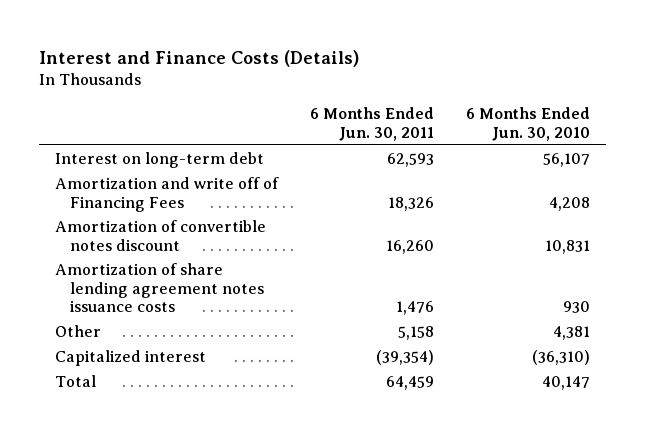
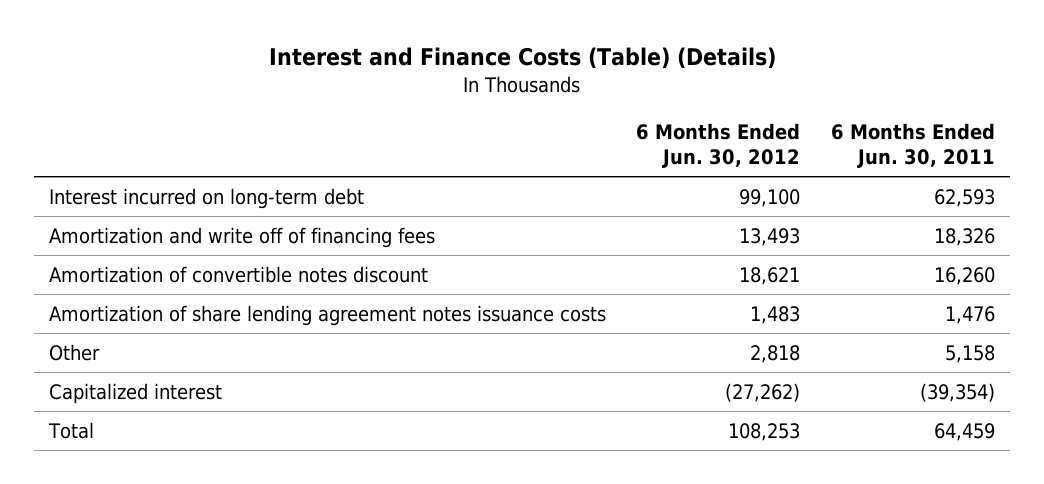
- Interest and Finance Costs (Details)
+ Interest and Finance Costs (Table) (Details)
- | 6 Months Ended Jun. 30, 2011 | 6 Months Ended Jun. 30, 2010
+ | 6 Months Ended Jun. 30, 2012 | 6 Months Ended Jun. 30, 2011
- Interest on long-term debt | 62,593 | 56,107
- Amortization and write off of Financing Fees | 18,326 | 4,208
+ Interest incurred on long-term debt | 99,100 | 62,593
+ Amortization and write off of financing fees | 13,493 | 18,326

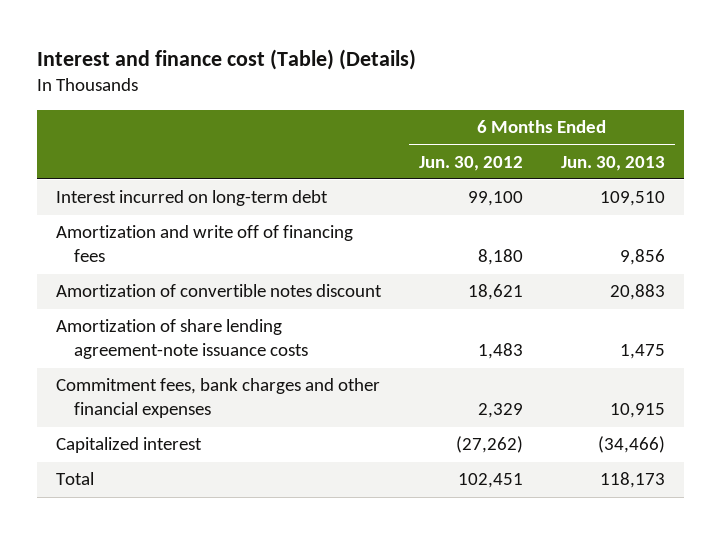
- Interest and Finance Costs (Table) (Details)
+ Interest and finance cost (Table) (Details)
- | 6 Months Ended Jun. 30, 2012 | 6 Months Ended Jun. 30, 2011
+ | 6 Months Ended Jun. 30, 2012 | 6 Months Ended Jun. 30, 2013
- Amortization and write off of financing fees | 13,493 | 18,326
+ Amortization and write off of financing fees | 8,180 | 9,856
- Amortization of share lending agreement notes issuance costs | 1,483 | 1,476
- Other | 2,818 | 5,158
+ Amortization of share lending agreement-note issuance costs | 1,483 | 1,475
+ Commitment fees, bank charges and other financial expenses | 2,329 | 10,915
- Total | 108,253 | 64,459
+ Total | 102,451 | 118,173

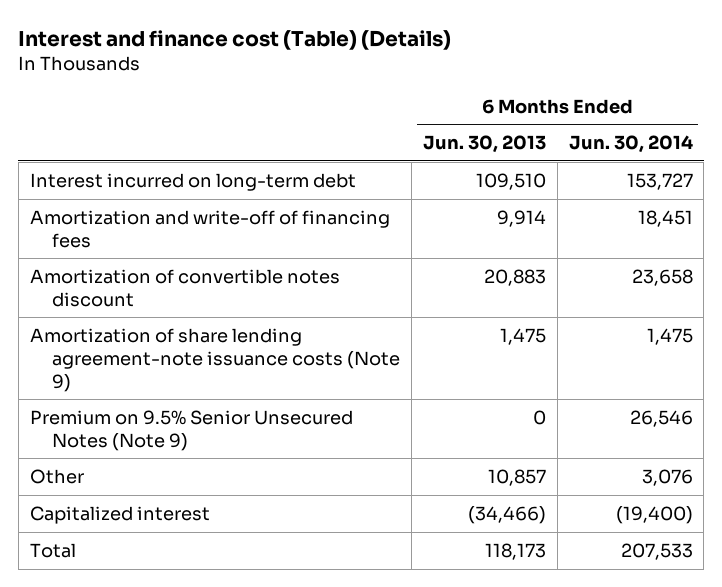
- | 6 Months Ended Jun. 30, 2012 | 6 Months Ended Jun. 30, 2013
+ | 6 Months Ended Jun. 30, 2013 | 6 Months Ended Jun. 30, 2014
- Amortization and write off of financing fees | 8,180 | 9,856
+ Amortization and write-off of financing fees | 9,914 | 18,451
- Amortization of share lending agreement-note issuance costs | 1,483 | 1,475
- Commitment fees, bank charges and other financial expenses | 2,329 | 10,915
+ Amortization of share lending agreement-note issuance costs (Note 9) | 1,475 | 1,475
+ Premium on 9.5% Senior Unsecured Notes (Note 9) | 0 | 26,546
+ Other | 10,857 | 3,076

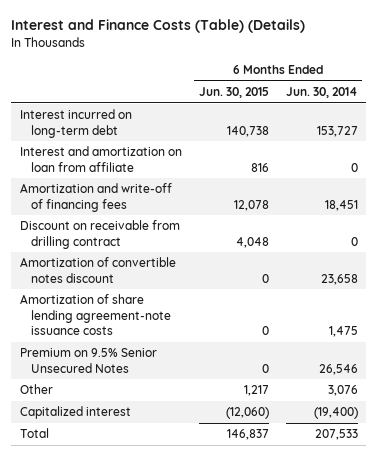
- Interest and finance cost (Table) (Details)
+ Interest and Finance Costs (Table) (Details)
- | 6 Months Ended Jun. 30, 2013 | 6 Months Ended Jun. 30, 2014
+ | 6 Months Ended Jun. 30, 2015 | 6 Months Ended Jun. 30, 2014
+ Interest and amortization on loan from affiliate | 816 | 0
+ Discount on receivable from drilling contract | 4,048 | 0
- Amortization of share lending agreement-note issuance costs (Note 9) | 1,475 | 1,475
- Premium on 9.5% Senior Unsecured Notes (Note 9) | 0 | 26,546
+ Amortization of share lending agreement-note issuance costs | 0 | 1,475
+ Premium on 9.5% Senior Unsecured Notes | 0 | 26,546

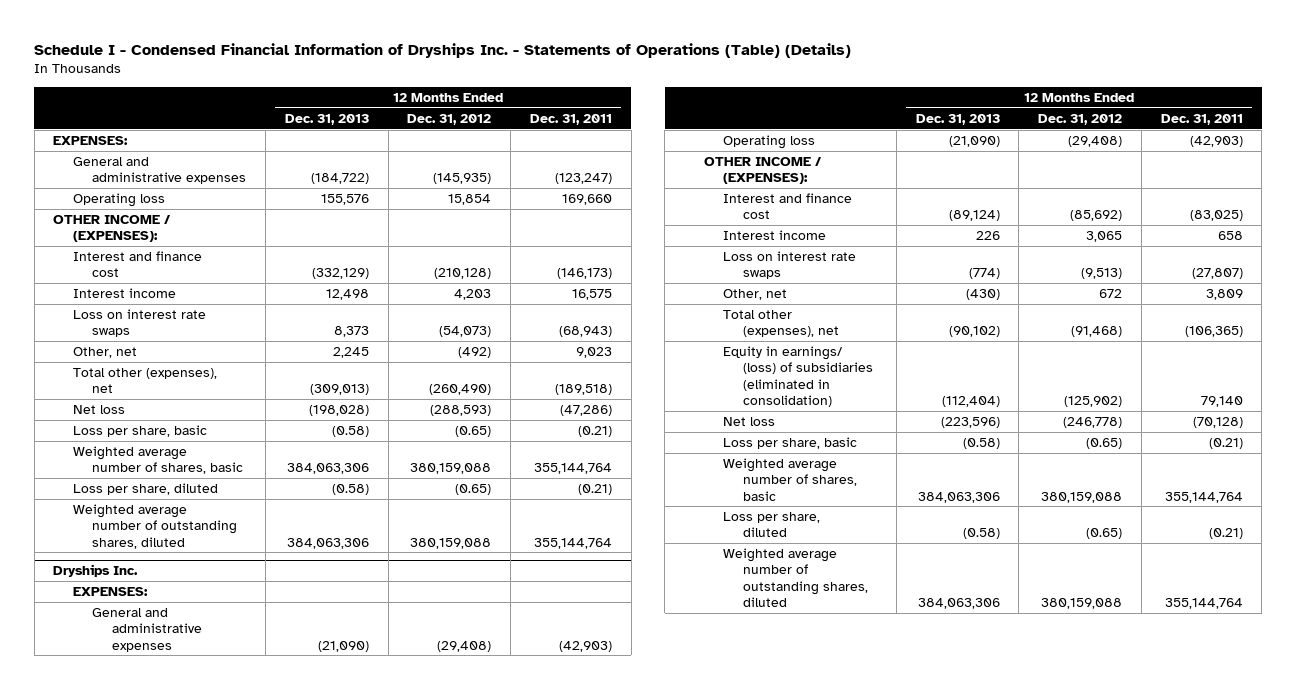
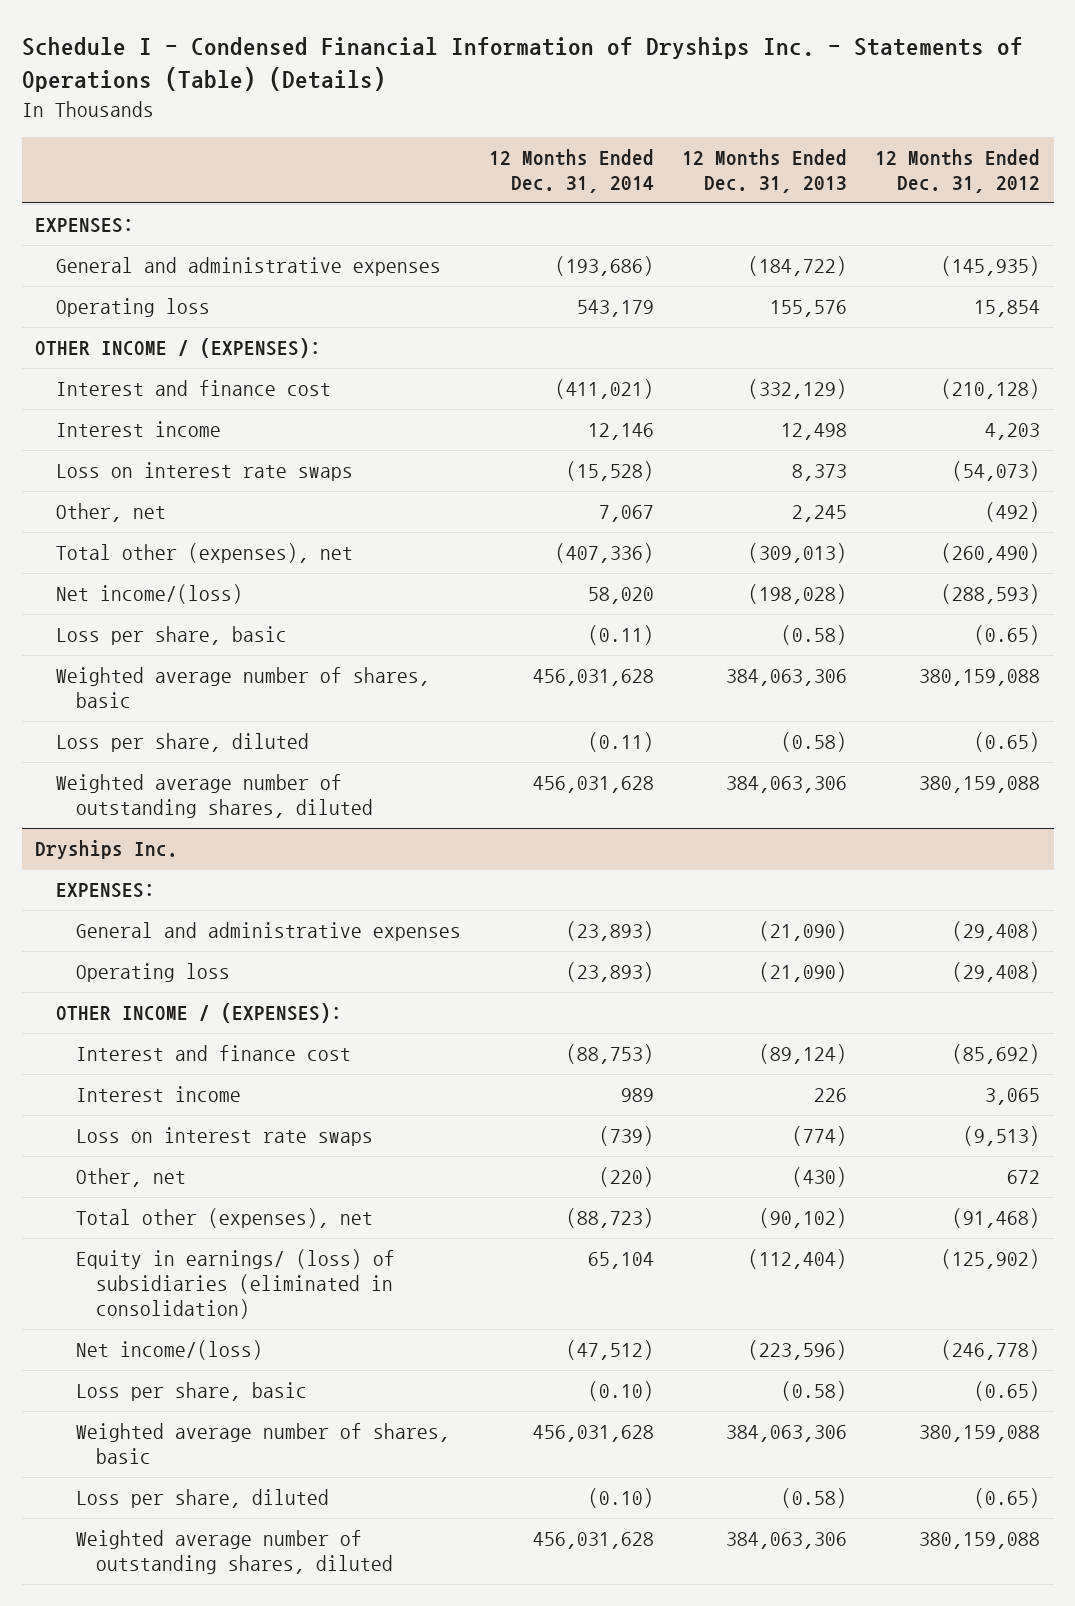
- | 12 Months Ended Dec. 31, 2013 | 12 Months Ended Dec. 31, 2012 | 12 Months Ended Dec. 31, 2011
+ | 12 Months Ended Dec. 31, 2014 | 12 Months Ended Dec. 31, 2013 | 12 Months Ended Dec. 31, 2012
- Net loss | (198,028) | (288,593) | (47,286)
+ Net income/(loss) | 58,020 | (198,028) | (288,593)
@ Dryships Inc.
- Net loss | (223,596) | (246,778) | (70,128)
+ Net income/(loss) | (47,512) | (223,596) | (246,778)

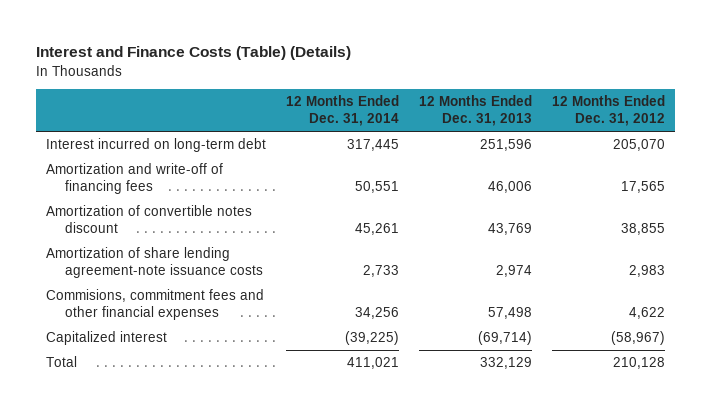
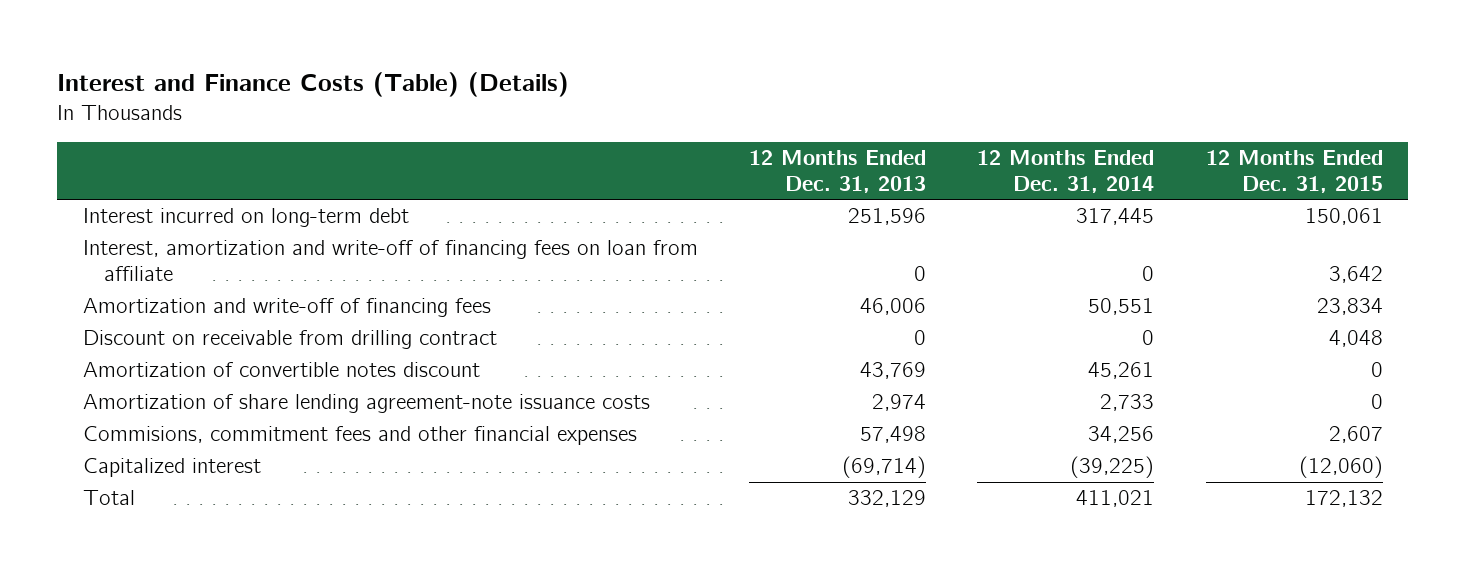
- | 12 Months Ended Dec. 31, 2014 | 12 Months Ended Dec. 31, 2013 | 12 Months Ended Dec. 31, 2012
+ | 12 Months Ended Dec. 31, 2013 | 12 Months Ended Dec. 31, 2014 | 12 Months Ended Dec. 31, 2015
+ Interest, amortization and write-off of financing fees on loan from affiliate | 0 | 0 | 3,642
+ Discount on receivable from drilling contract | 0 | 0 | 4,048

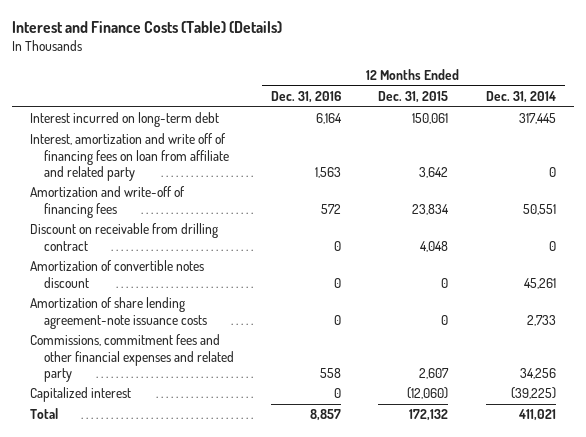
- | 12 Months Ended Dec. 31, 2013 | 12 Months Ended Dec. 31, 2014 | 12 Months Ended Dec. 31, 2015
+ | 12 Months Ended Dec. 31, 2016 | 12 Months Ended Dec. 31, 2015 | 12 Months Ended Dec. 31, 2014
- Interest, amortization and write-off of financing fees on loan from affiliate | 0 | 0 | 3,642
+ Interest, amortization and write off of financing fees on loan from affiliate and related party | 1,563 | 3,642 | 0
- Commisions, commitment fees and other financial expenses | 57,498 | 34,256 | 2,607
+ Commissions, commitment fees and other financial expenses and related party | 558 | 2,607 | 34,256

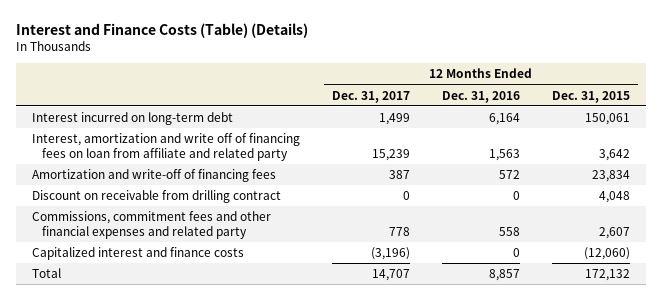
- | 12 Months Ended Dec. 31, 2016 | 12 Months Ended Dec. 31, 2015 | 12 Months Ended Dec. 31, 2014
+ | 12 Months Ended Dec. 31, 2017 | 12 Months Ended Dec. 31, 2016 | 12 Months Ended Dec. 31, 2015
- Amortization of convertible notes discount | 0 | 0 | 45,261
- Amortization of share lending agreement-note issuance costs | 0 | 0 | 2,733
- Capitalized interest | 0 | (12,060) | (39,225)
+ Capitalized interest and finance costs | (3,196) | 0 | (12,060)

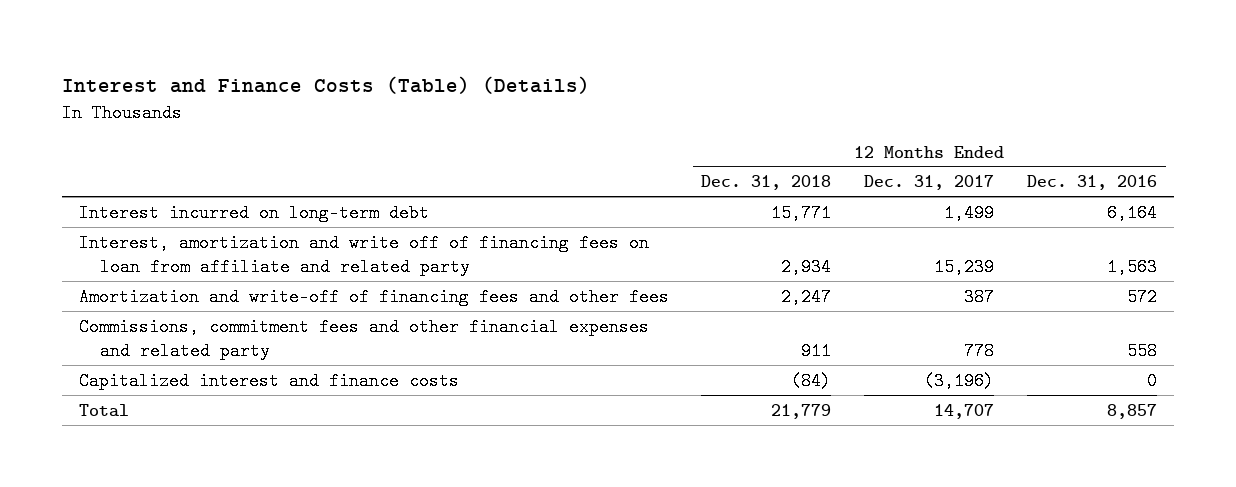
- | 12 Months Ended Dec. 31, 2017 | 12 Months Ended Dec. 31, 2016 | 12 Months Ended Dec. 31, 2015
+ | 12 Months Ended Dec. 31, 2018 | 12 Months Ended Dec. 31, 2017 | 12 Months Ended Dec. 31, 2016
- Amortization and write-off of financing fees | 387 | 572 | 23,834
- Discount on receivable from drilling contract | 0 | 0 | 4,048
+ Amortization and write-off of financing fees and other fees | 2,247 | 387 | 572

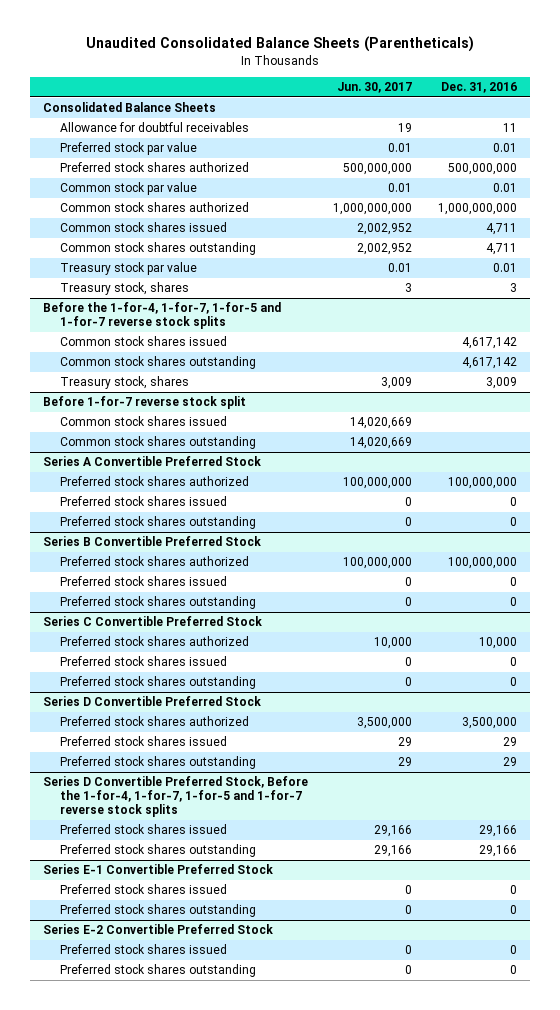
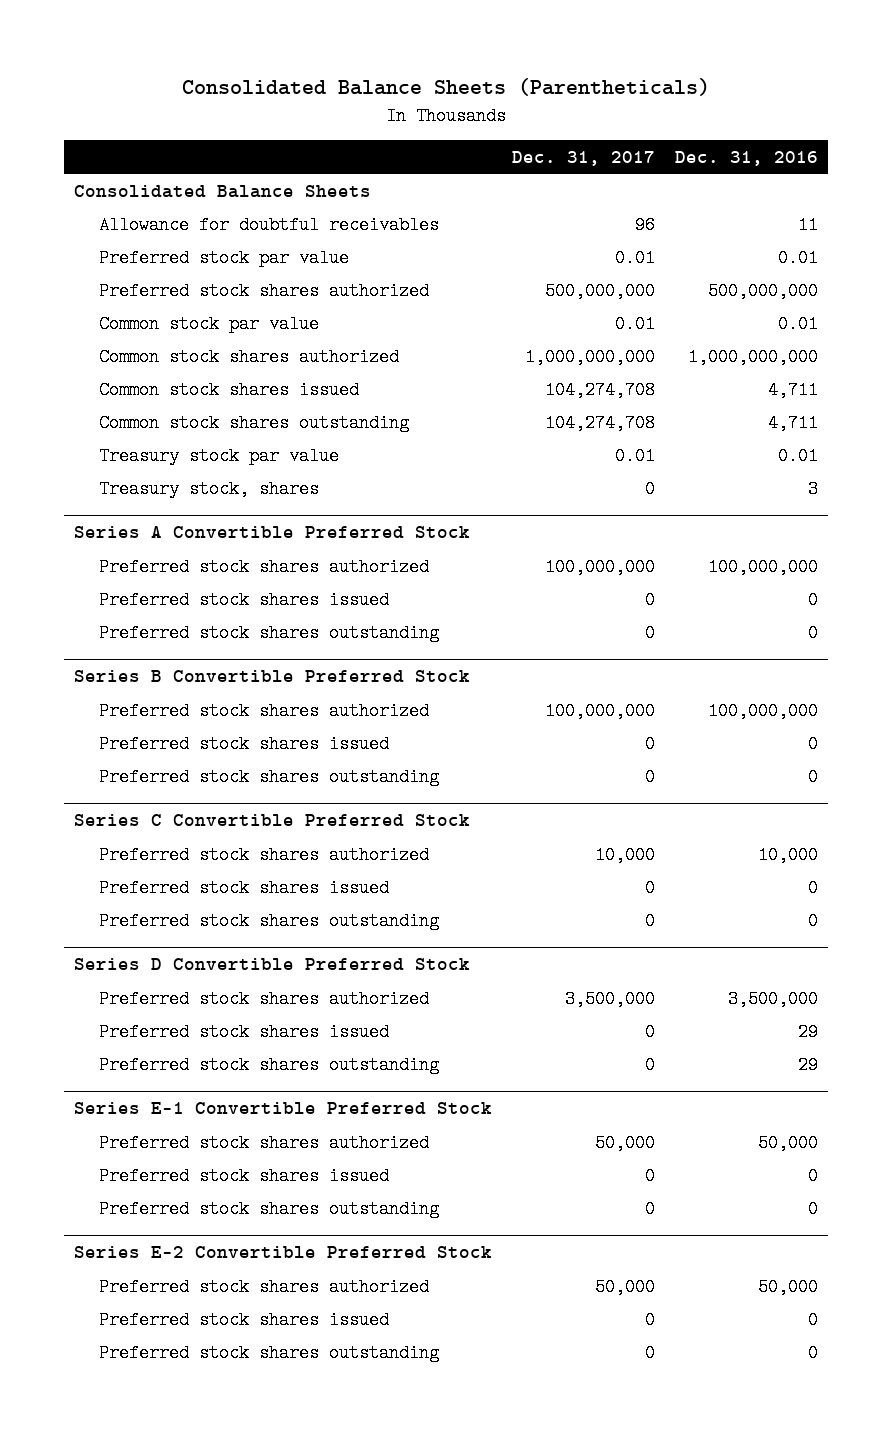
- Unaudited Consolidated Balance Sheets (Parentheticals)
+ Consolidated Balance Sheets (Parentheticals)
- | Jun. 30, 2017 | Dec. 31, 2016
+ | Dec. 31, 2017 | Dec. 31, 2016
- Before the 1-for-4, 1-for-7, 1-for-5 and 1-for-7 reverse stock splits
- Common stock shares issued | | 4,617,142
- Common stock shares outstanding | | 4,617,142
- Treasury stock, shares | 3,009 | 3,009
- Before 1-for-7 reverse stock split
- Common stock shares issued | 14,020,669 |
- Common stock shares outstanding | 14,020,669 |
- Series D Convertible Preferred Stock, Before the 1-for-4, 1-for-7, 1-for-5 and 1-for-7 reverse stock splits
- Preferred stock shares issued | 29,166 | 29,166
- Preferred stock shares outstanding | 29,166 | 29,166
@ Series E-1 Convertible Preferred Stock
+ Preferred stock shares authorized | 50,000 | 50,000
@ Series E-2 Convertible Preferred Stock
+ Preferred stock shares authorized | 50,000 | 50,000

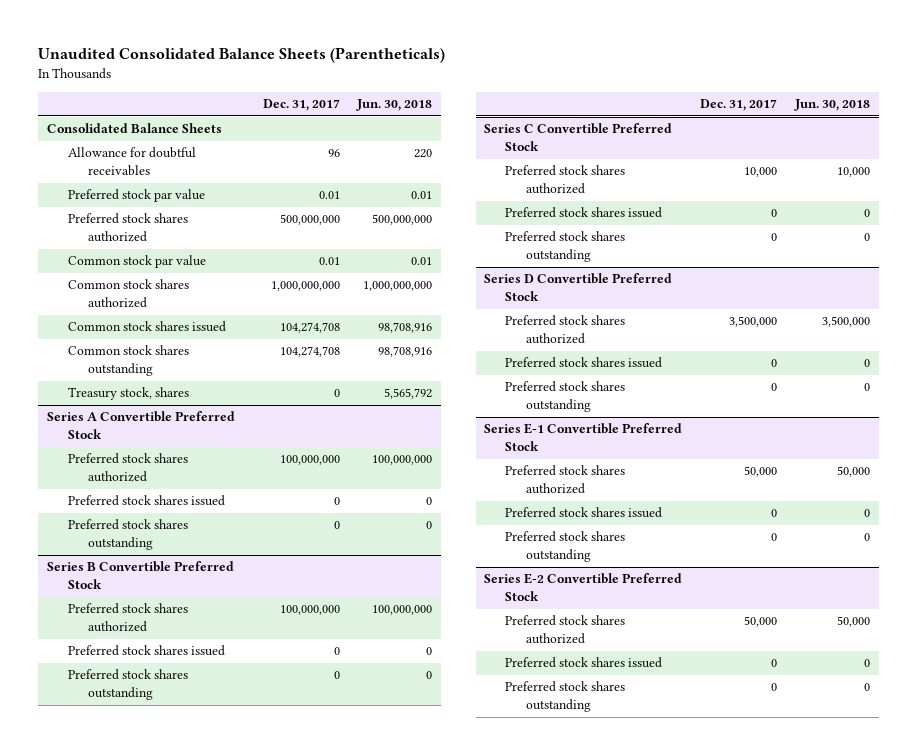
- Consolidated Balance Sheets (Parentheticals)
+ Unaudited Consolidated Balance Sheets (Parentheticals)
- | Dec. 31, 2017 | Dec. 31, 2016
+ | Dec. 31, 2017 | Jun. 30, 2018
- Treasury stock par value | 0.01 | 0.01

